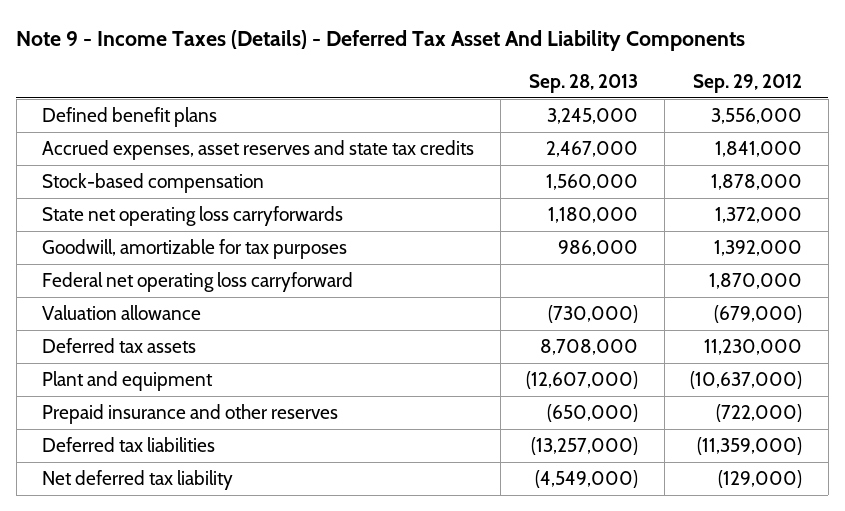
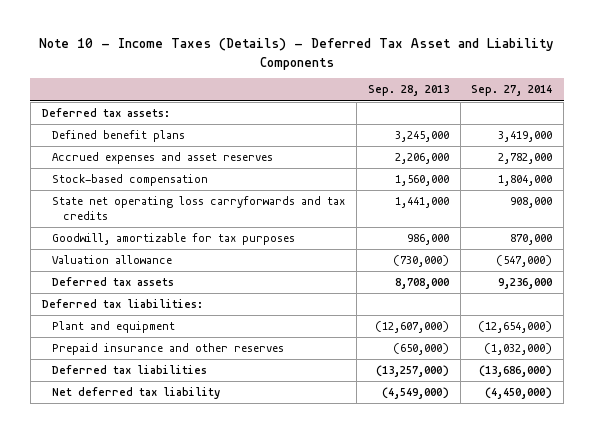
- Note 9 - Income Taxes (Details) - Deferred Tax Asset And Liability Components
+ Note 10 - Income Taxes (Details) - Deferred Tax Asset and Liability Components
- | Sep. 28, 2013 | Sep. 29, 2012
+ | Sep. 28, 2013 | Sep. 27, 2014
+ Deferred tax assets:
- Accrued expenses, asset reserves and state tax credits | 2,467,000 | 1,841,000
+ Accrued expenses and asset reserves | 2,206,000 | 2,782,000
- State net operating loss carryforwards | 1,180,000 | 1,372,000
+ State net operating loss carryforwards and tax credits | 1,441,000 | 908,000
- Federal net operating loss carryforward | | 1,870,000
+ Deferred tax liabilities:

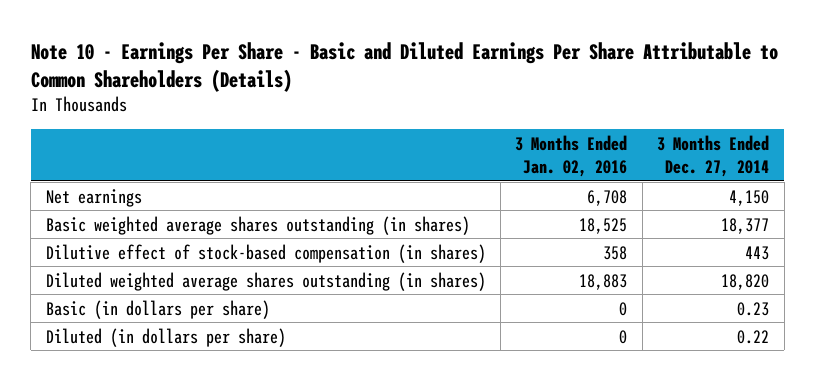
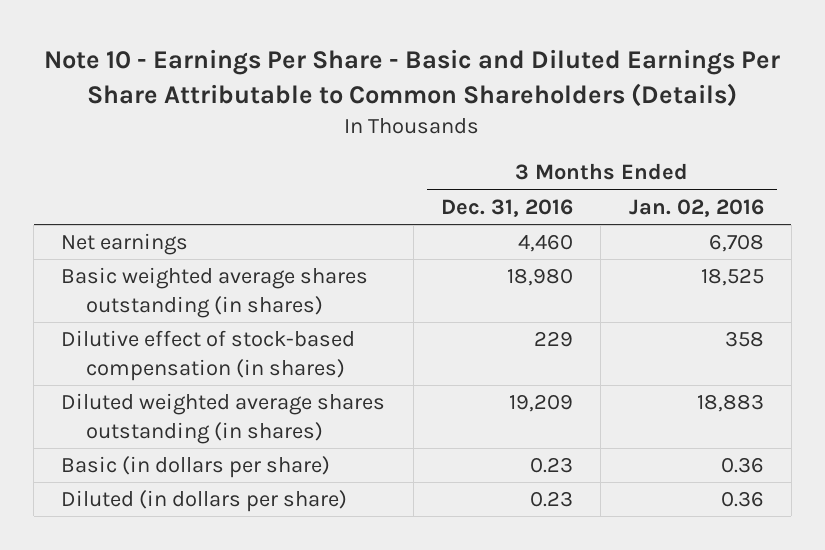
- | 3 Months Ended Jan. 02, 2016 | 3 Months Ended Dec. 27, 2014
+ | 3 Months Ended Dec. 31, 2016 | 3 Months Ended Jan. 02, 2016
- Basic (in dollars per share) | 0 | 0.23
- Diluted (in dollars per share) | 0 | 0.22
+ Basic (in dollars per share) | 0.23 | 0.36
+ Diluted (in dollars per share) | 0.23 | 0.36

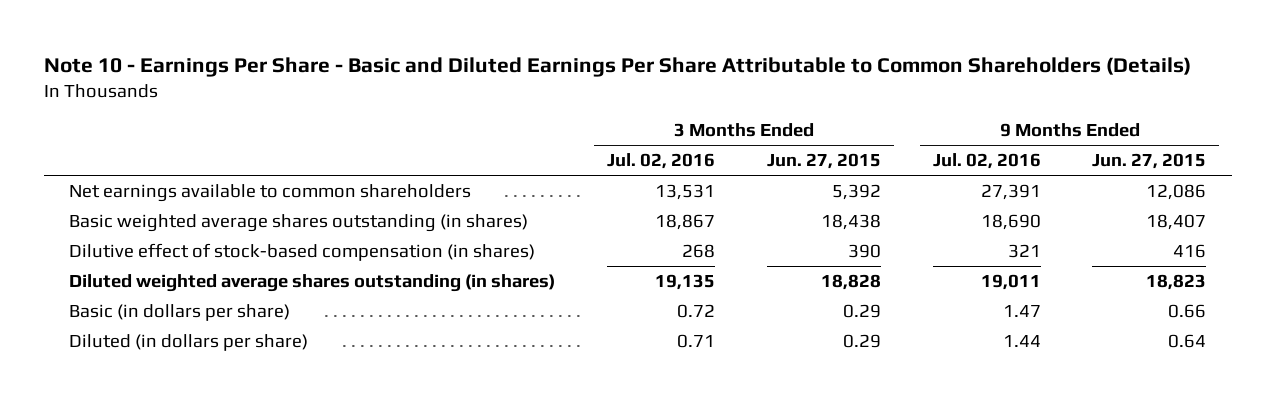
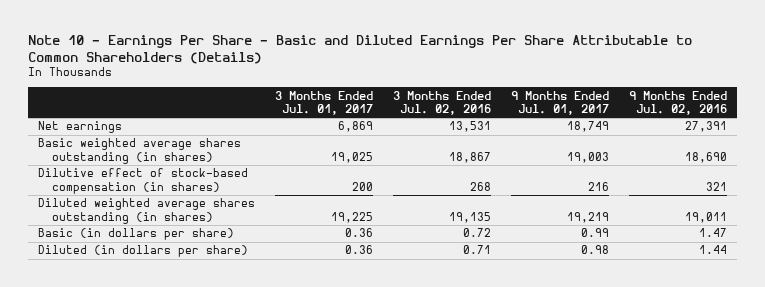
- | 3 Months Ended Jul. 02, 2016 | 3 Months Ended Jun. 27, 2015 | 9 Months Ended Jul. 02, 2016 | 9 Months Ended Jun. 27, 2015
+ | 3 Months Ended Jul. 01, 2017 | 3 Months Ended Jul. 02, 2016 | 9 Months Ended Jul. 01, 2017 | 9 Months Ended Jul. 02, 2016
- Net earnings available to common shareholders | 13,531 | 5,392 | 27,391 | 12,086
+ Net earnings | 6,869 | 13,531 | 18,749 | 27,391

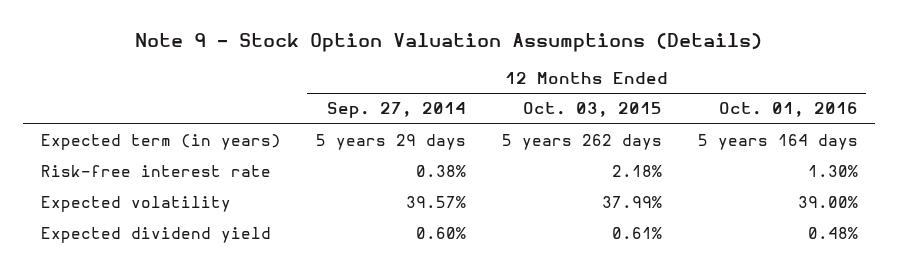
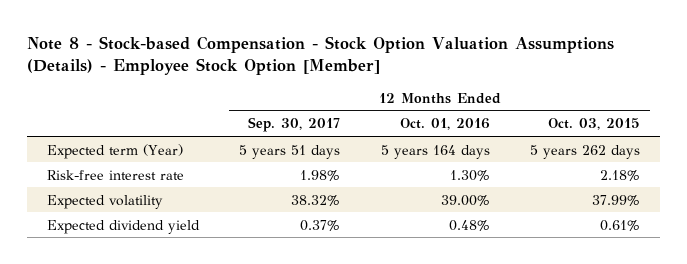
- Note 9 - Stock Option Valuation Assumptions (Details)
+ Note 8 - Stock-based Compensation - Stock Option Valuation Assumptions (Details) - Employee Stock Option [Member]
- | 12 Months Ended Sep. 27, 2014 | 12 Months Ended Oct. 03, 2015 | 12 Months Ended Oct. 01, 2016
+ | 12 Months Ended Sep. 30, 2017 | 12 Months Ended Oct. 01, 2016 | 12 Months Ended Oct. 03, 2015
- Expected term (in years) | 5 years 29 days | 5 years 262 days | 5 years 164 days
+ Expected term (Year) | 5 years 51 days | 5 years 164 days | 5 years 262 days

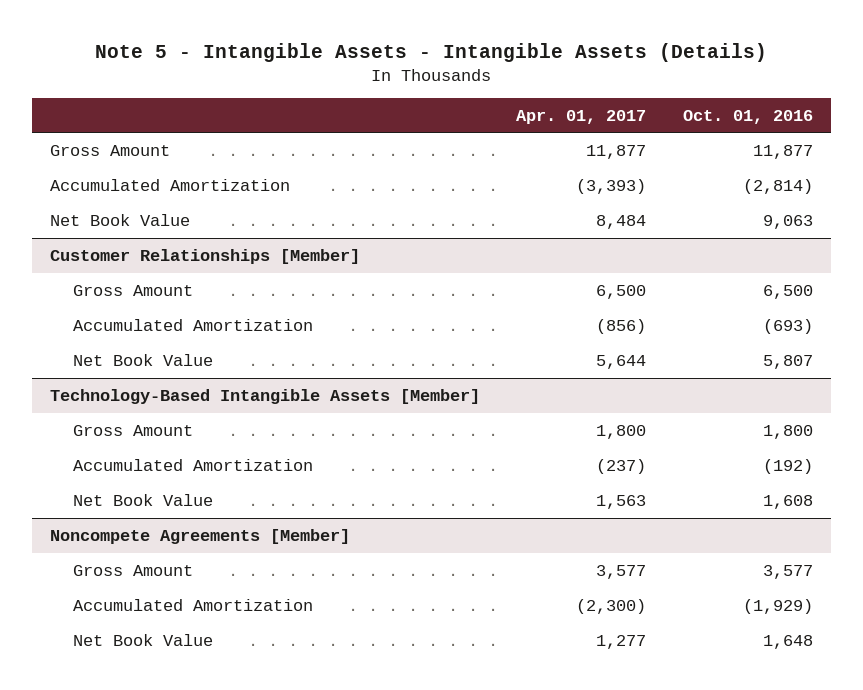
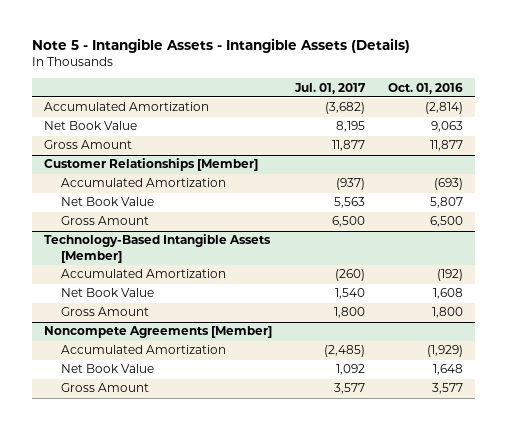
- | Apr. 01, 2017 | Oct. 01, 2016
+ | Jul. 01, 2017 | Oct. 01, 2016
moved down: Gross Amount | 11,877 | 11,877
@ Customer Relationships [Member]
moved down: Gross Amount | 6,500 | 6,500
@ Technology-Based Intangible Assets [Member]
moved down: Gross Amount | 1,800 | 1,800
@ Noncompete Agreements [Member]
moved down: Gross Amount | 3,577 | 3,577

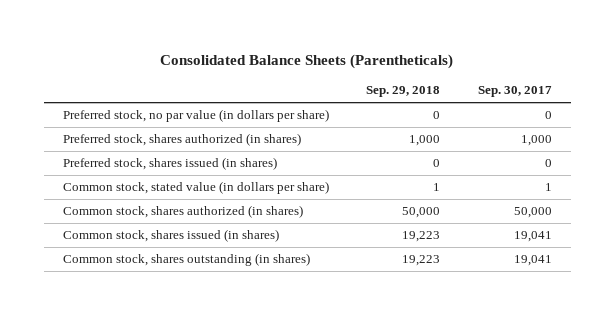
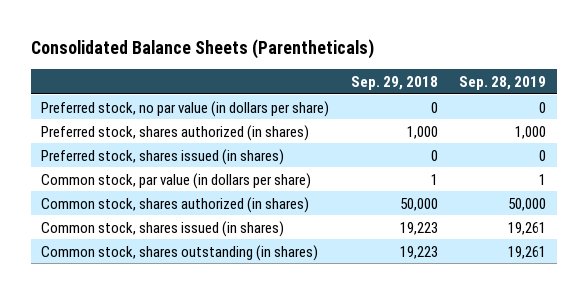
- | Sep. 29, 2018 | Sep. 30, 2017
+ | Sep. 29, 2018 | Sep. 28, 2019
- Common stock, stated value (in dollars per share) | 1 | 1
+ Common stock, par value (in dollars per share) | 1 | 1

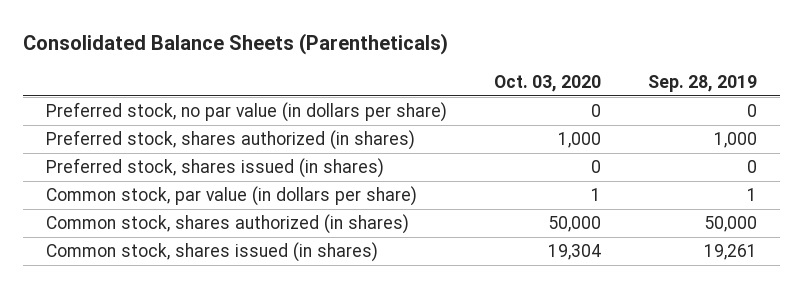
- | Sep. 29, 2018 | Sep. 28, 2019
+ | Oct. 03, 2020 | Sep. 28, 2019
- Common stock, shares outstanding (in shares) | 19,223 | 19,261

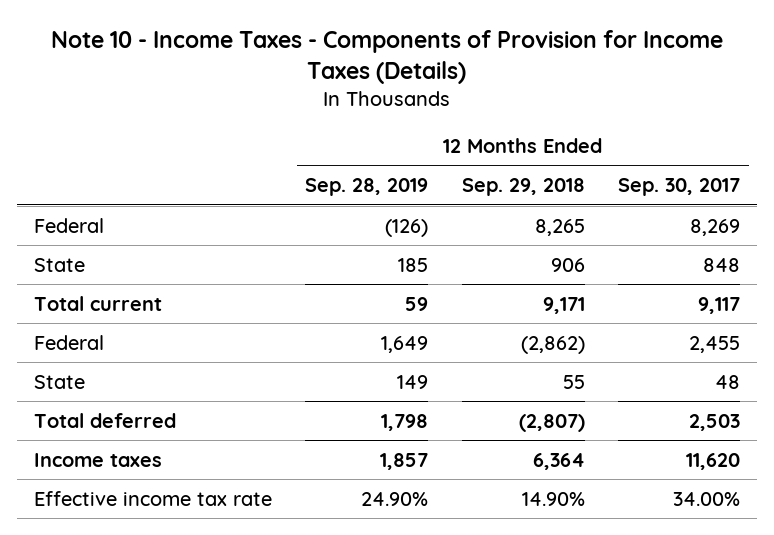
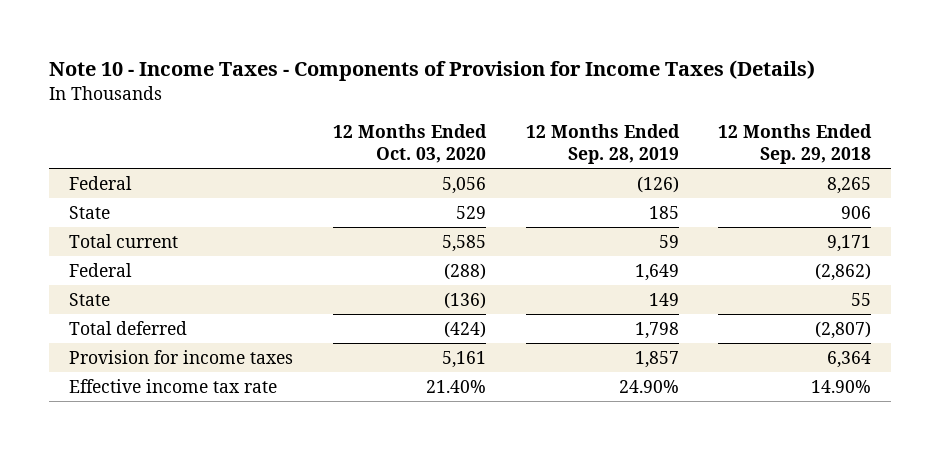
- | 12 Months Ended Sep. 28, 2019 | 12 Months Ended Sep. 29, 2018 | 12 Months Ended Sep. 30, 2017
+ | 12 Months Ended Oct. 03, 2020 | 12 Months Ended Sep. 28, 2019 | 12 Months Ended Sep. 29, 2018
- Income taxes | 1,857 | 6,364 | 11,620
+ Provision for income taxes | 5,161 | 1,857 | 6,364

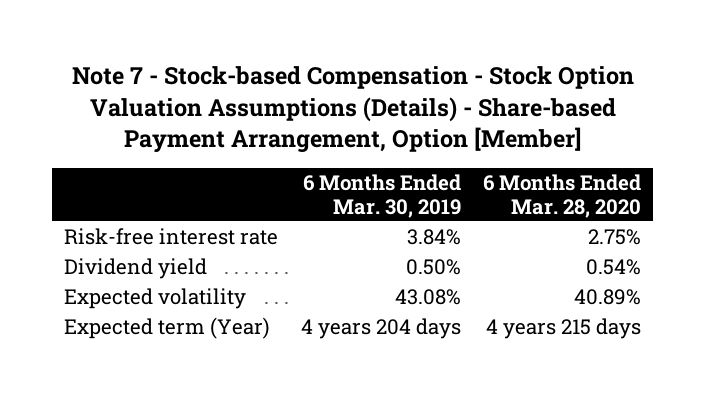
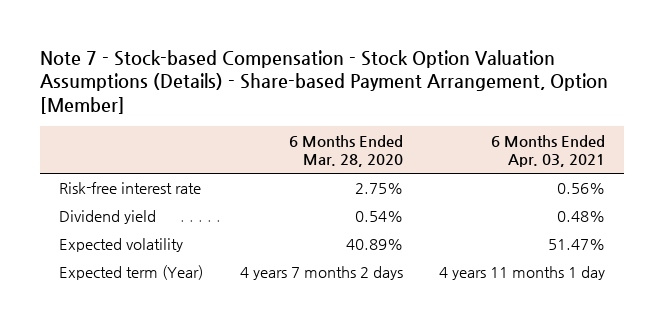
- | 6 Months Ended Mar. 30, 2019 | 6 Months Ended Mar. 28, 2020
+ | 6 Months Ended Mar. 28, 2020 | 6 Months Ended Apr. 03, 2021
- Expected term (Year) | 4 years 204 days | 4 years 215 days
+ Expected term (Year) | 4 years 7 months 2 days | 4 years 11 months 1 day

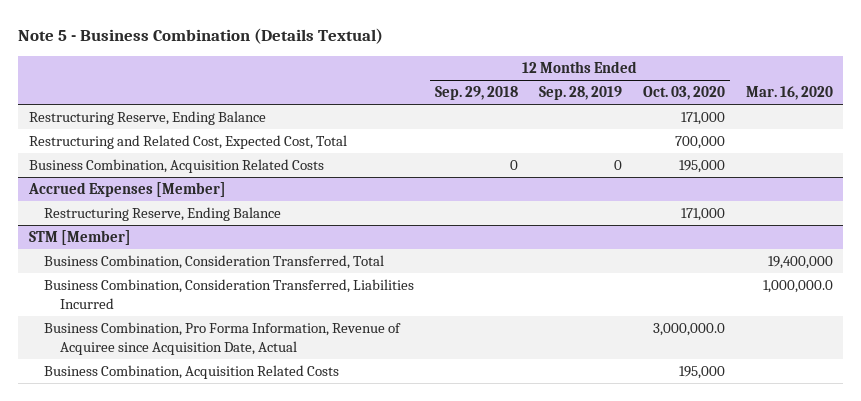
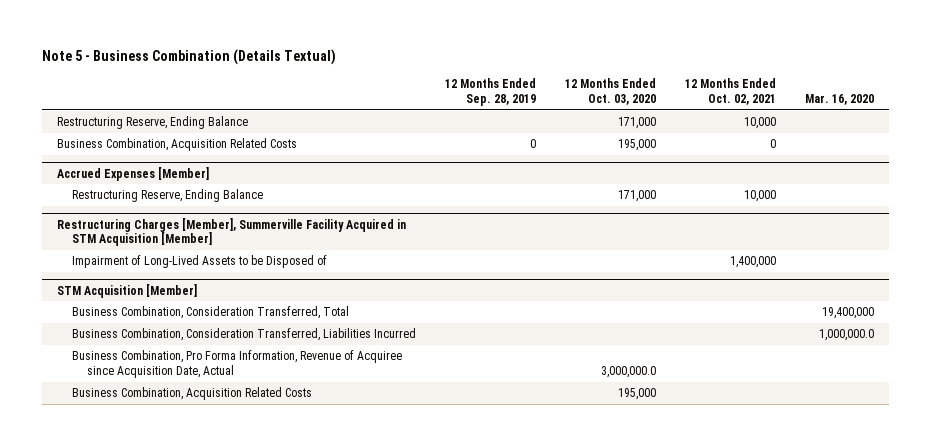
- | 12 Months Ended Sep. 29, 2018 | 12 Months Ended Sep. 28, 2019 | 12 Months Ended Oct. 03, 2020 | Mar. 16, 2020
+ | 12 Months Ended Sep. 28, 2019 | 12 Months Ended Oct. 03, 2020 | 12 Months Ended Oct. 02, 2021 | Mar. 16, 2020
- Restructuring and Related Cost, Expected Cost, Total | | | 700,000 |
- STM [Member]
+ Restructuring Charges [Member], Summerville Facility Acquired in STM Acquisition [Member]
+ Impairment of Long-Lived Assets to be Disposed of | | | 1,400,000 |
+ STM Acquisition [Member]

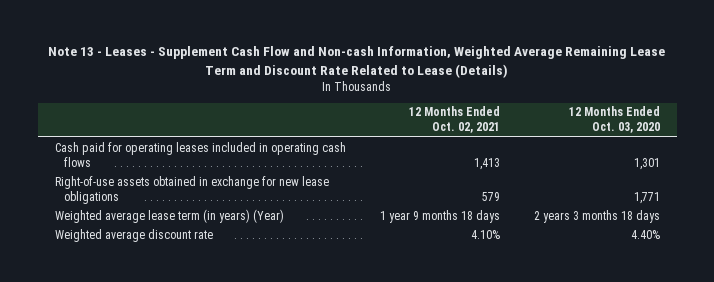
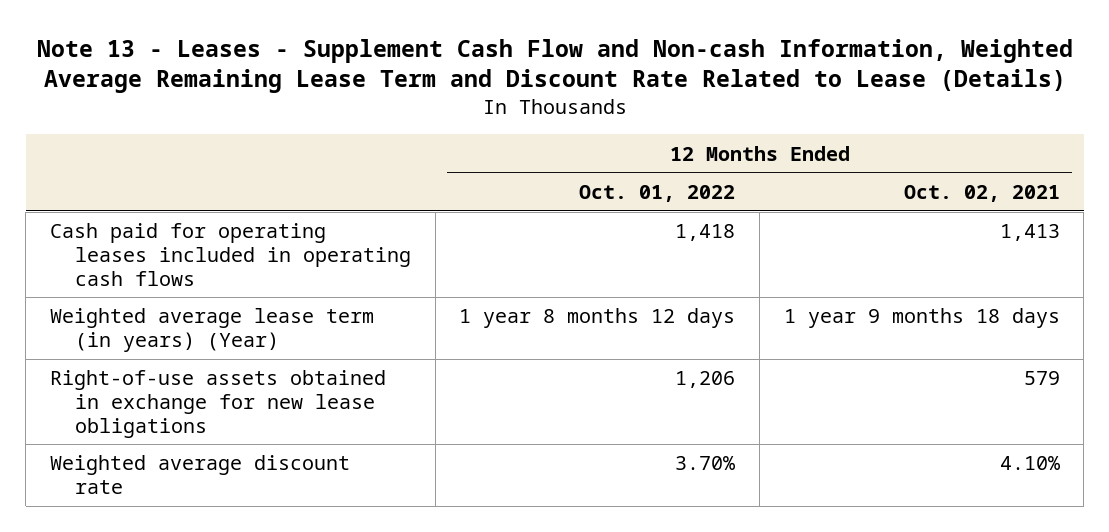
- | 12 Months Ended Oct. 02, 2021 | 12 Months Ended Oct. 03, 2020
+ | 12 Months Ended Oct. 01, 2022 | 12 Months Ended Oct. 02, 2021
moved down: Right-of-use assets obtained in exchange for new lease obligations | 1,206 | 579

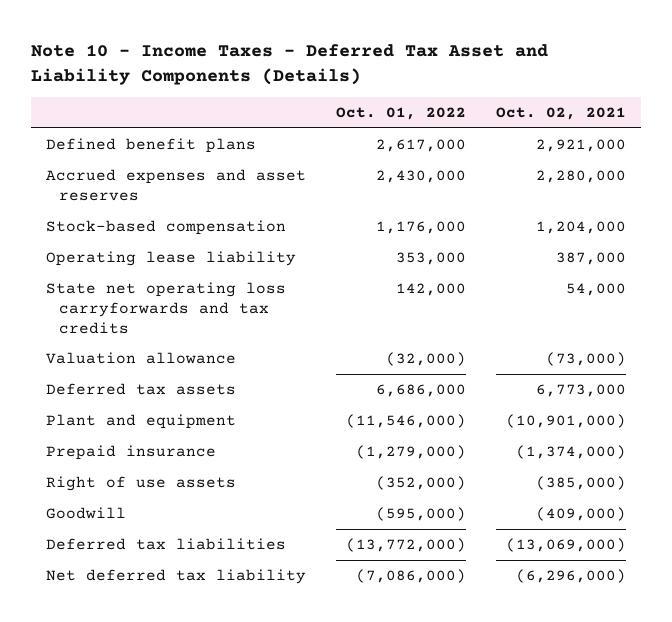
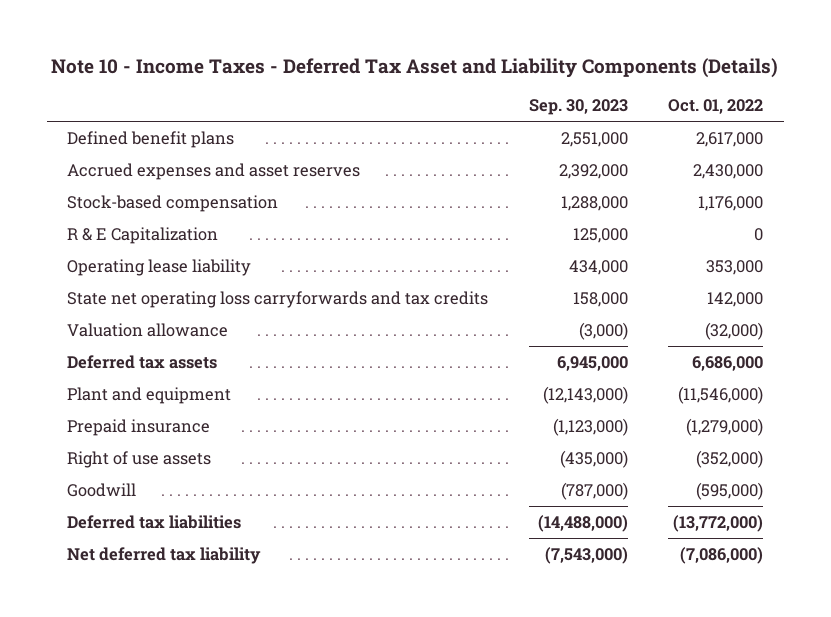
- | Oct. 01, 2022 | Oct. 02, 2021
+ | Sep. 30, 2023 | Oct. 01, 2022
+ R & E Capitalization | 125,000 | 0

